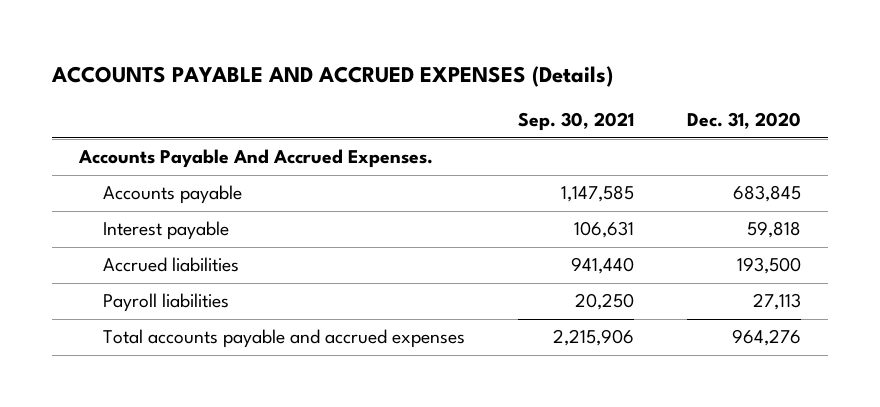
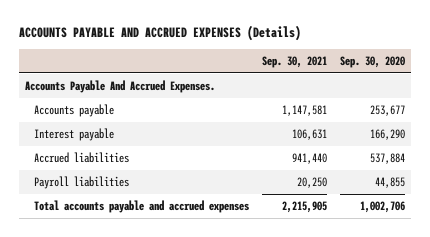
- | Sep. 30, 2021 | Dec. 31, 2020
+ | Sep. 30, 2021 | Sep. 30, 2020
- Accounts payable | 1,147,585 | 683,845
+ Accounts payable | 1,147,581 | 253,677
- Total accounts payable and accrued expenses | 2,215,906 | 964,276
+ Total accounts payable and accrued expenses | 2,215,905 | 1,002,706

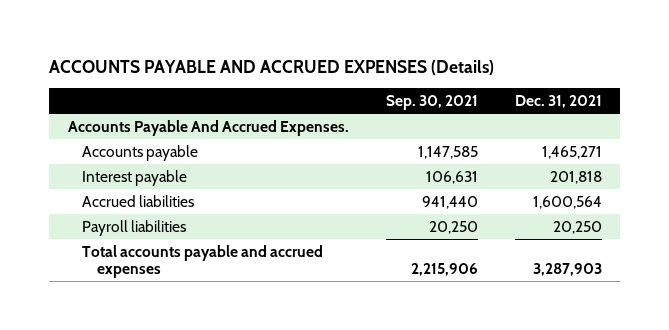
- | Sep. 30, 2021 | Sep. 30, 2020
+ | Sep. 30, 2021 | Dec. 31, 2021
- Accounts payable | 1,147,581 | 253,677
+ Accounts payable | 1,147,585 | 1,465,271
- Total accounts payable and accrued expenses | 2,215,905 | 1,002,706
+ Total accounts payable and accrued expenses | 2,215,906 | 3,287,903

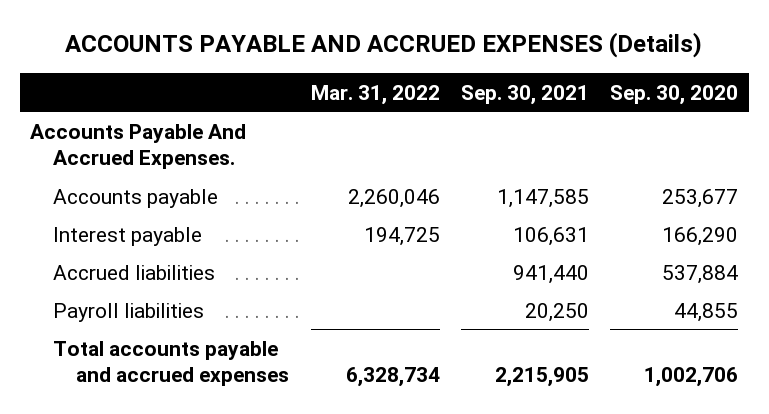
- | Sep. 30, 2021 | Dec. 31, 2021
+ | Mar. 31, 2022 | Sep. 30, 2021 | Sep. 30, 2020
- Total accounts payable and accrued expenses | 2,215,906 | 3,287,903
+ Total accounts payable and accrued expenses | 6,328,734 | 2,215,905 | 1,002,706

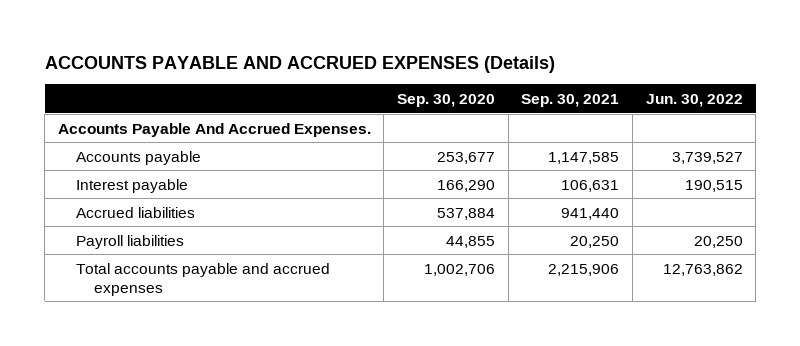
- | Mar. 31, 2022 | Sep. 30, 2021 | Sep. 30, 2020
+ | Sep. 30, 2020 | Sep. 30, 2021 | Jun. 30, 2022
- Total accounts payable and accrued expenses | 6,328,734 | 2,215,905 | 1,002,706
+ Total accounts payable and accrued expenses | 1,002,706 | 2,215,906 | 12,763,862

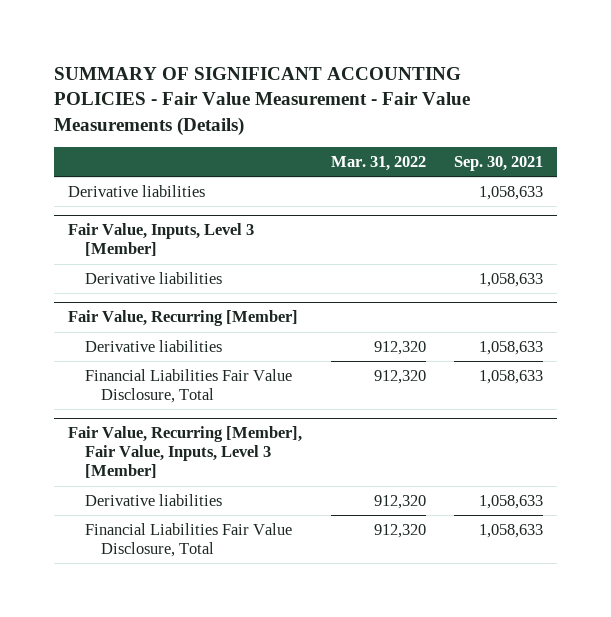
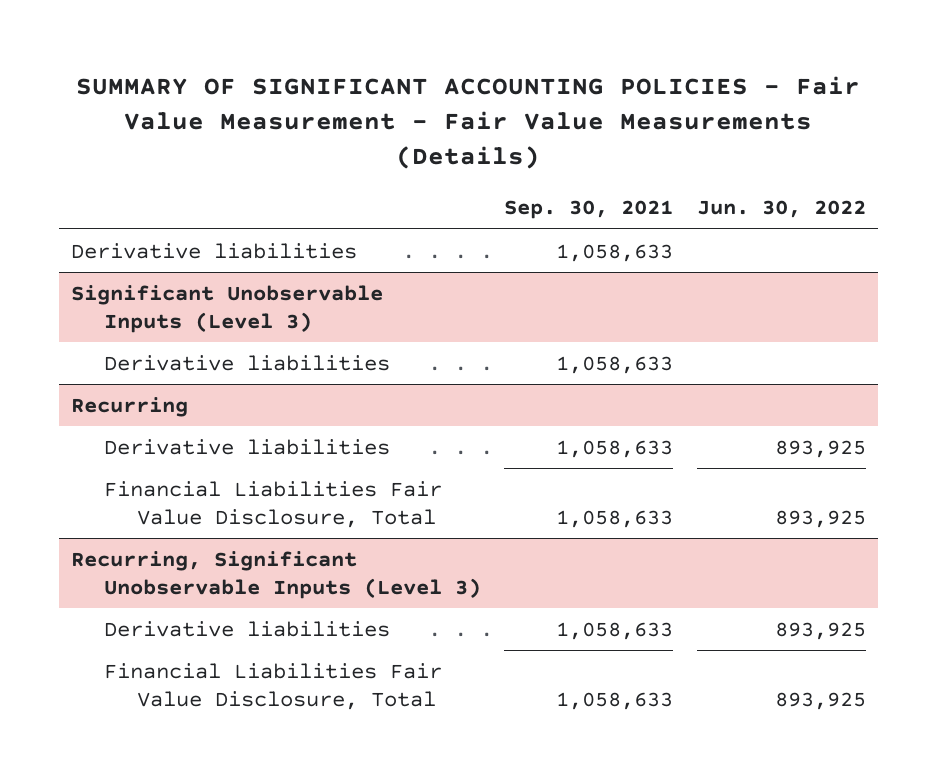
- | Mar. 31, 2022 | Sep. 30, 2021
+ | Sep. 30, 2021 | Jun. 30, 2022
- Fair Value, Inputs, Level 3 [Member]
+ Significant Unobservable Inputs (Level 3)
- Fair Value, Recurring [Member]
+ Recurring
- Fair Value, Recurring [Member], Fair Value, Inputs, Level 3 [Member]
+ Recurring, Significant Unobservable Inputs (Level 3)

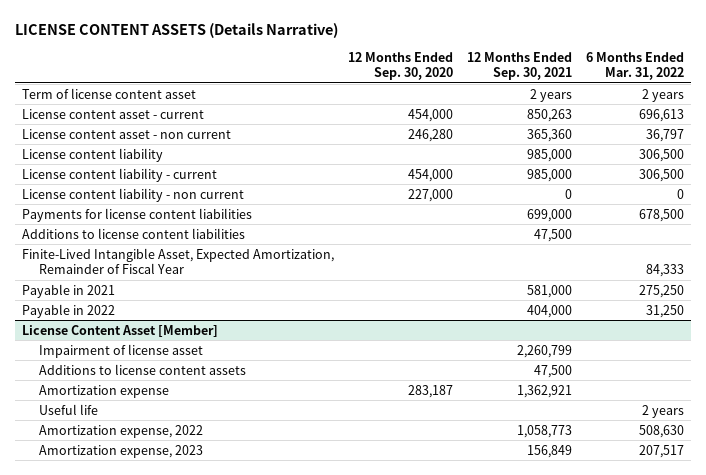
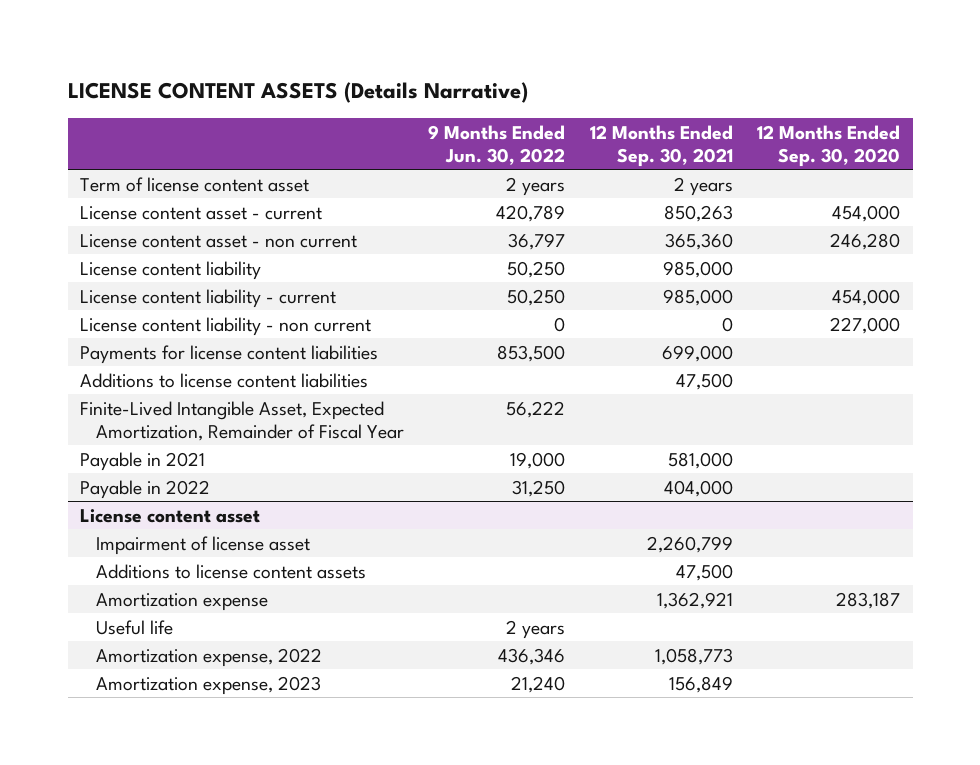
- | 12 Months Ended Sep. 30, 2020 | 12 Months Ended Sep. 30, 2021 | 6 Months Ended Mar. 31, 2022
+ | 9 Months Ended Jun. 30, 2022 | 12 Months Ended Sep. 30, 2021 | 12 Months Ended Sep. 30, 2020
- License Content Asset [Member]
+ License content asset

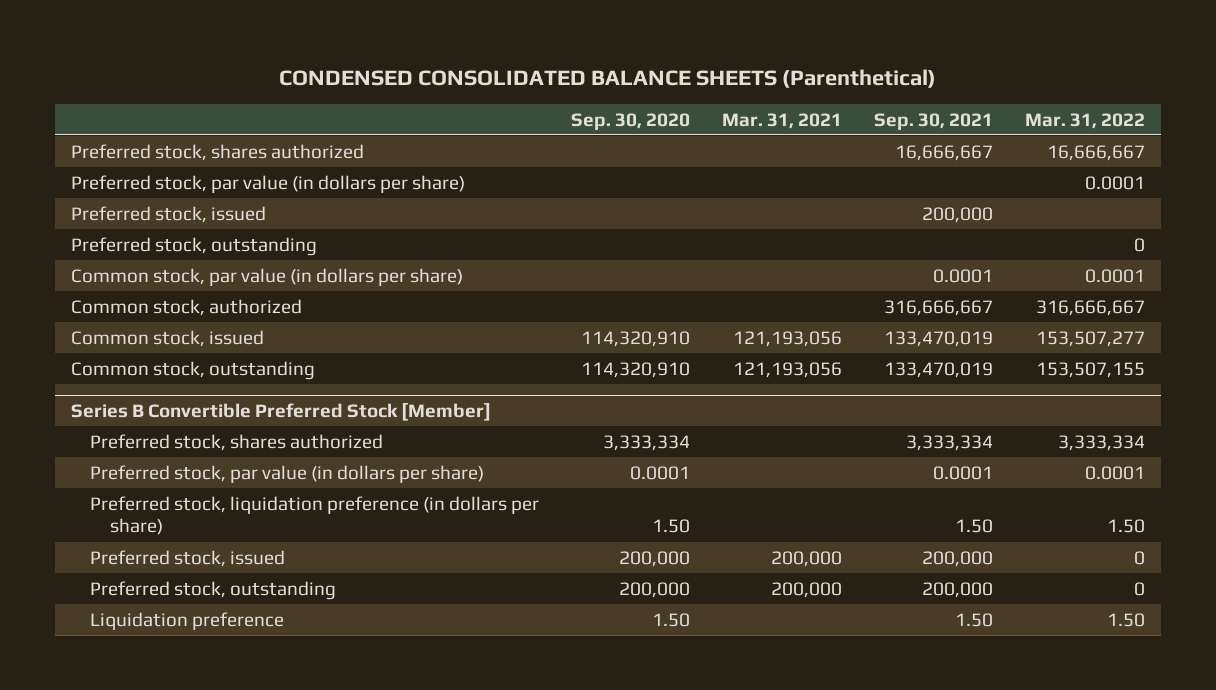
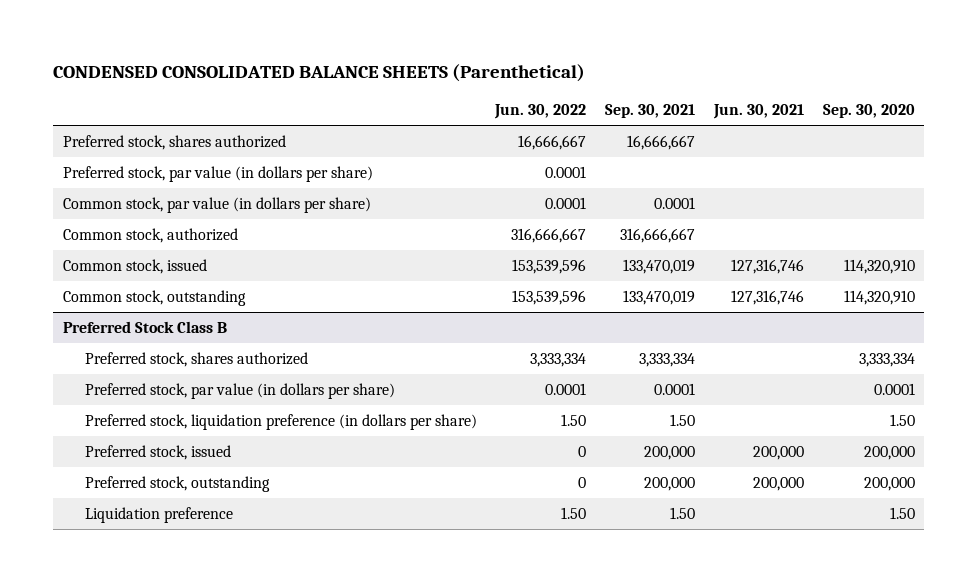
- | Sep. 30, 2020 | Mar. 31, 2021 | Sep. 30, 2021 | Mar. 31, 2022
+ | Jun. 30, 2022 | Sep. 30, 2021 | Jun. 30, 2021 | Sep. 30, 2020
- Preferred stock, issued | | | 200,000 |
- Preferred stock, outstanding | | | | 0
- Series B Convertible Preferred Stock [Member]
+ Preferred Stock Class B

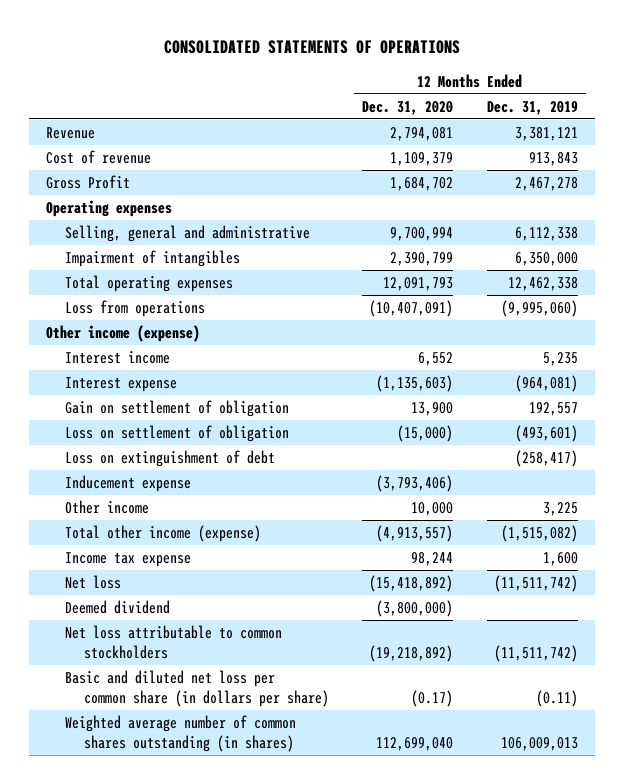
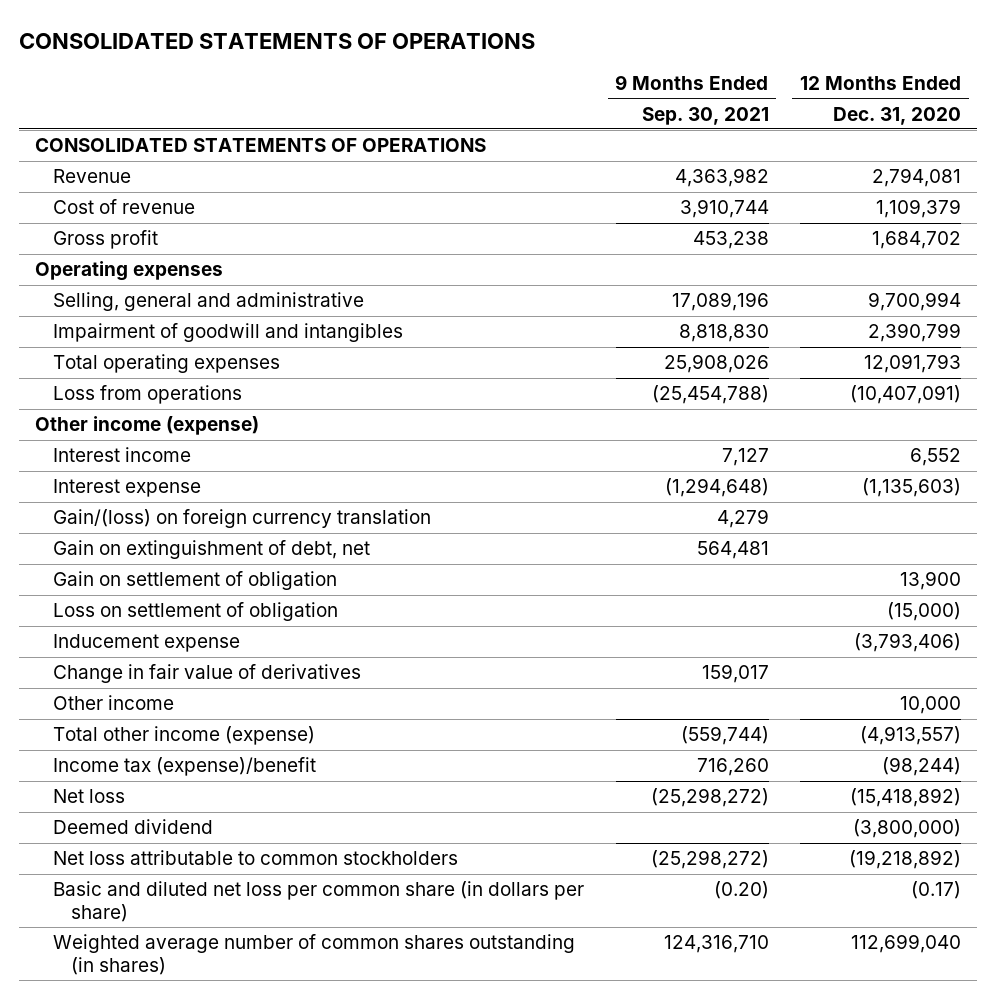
- | 12 Months Ended Dec. 31, 2020 | 12 Months Ended Dec. 31, 2019
+ | 9 Months Ended Sep. 30, 2021 | 12 Months Ended Dec. 31, 2020
+ CONSOLIDATED STATEMENTS OF OPERATIONS
- Gross Profit | 1,684,702 | 2,467,278
+ Gross profit | 453,238 | 1,684,702
- Impairment of intangibles | 2,390,799 | 6,350,000
+ Impairment of goodwill and intangibles | 8,818,830 | 2,390,799
+ Gain/(loss) on foreign currency translation | 4,279 |
+ Gain on extinguishment of debt, net | 564,481 |
- Loss on extinguishment of debt | | (258,417)
+ Change in fair value of derivatives | 159,017 |
- Income tax expense | 98,244 | 1,600
+ Income tax (expense)/benefit | 716,260 | (98,244)

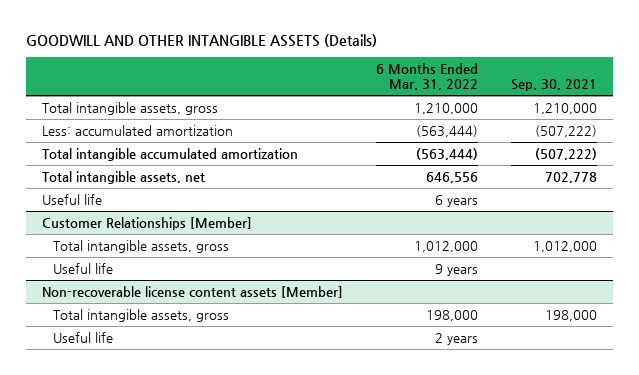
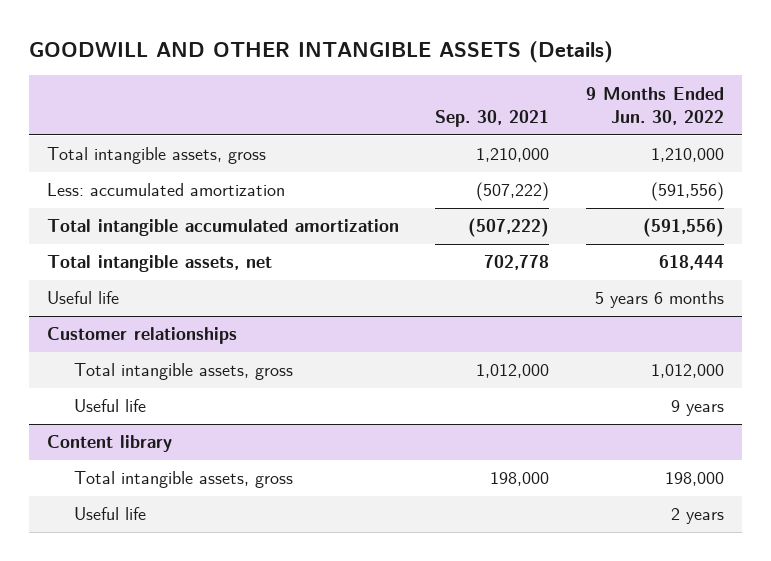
- | 6 Months Ended Mar. 31, 2022 | Sep. 30, 2021
+ | Sep. 30, 2021 | 9 Months Ended Jun. 30, 2022
- Customer Relationships [Member]
+ Customer relationships
- Non-recoverable license content assets [Member]
+ Content library

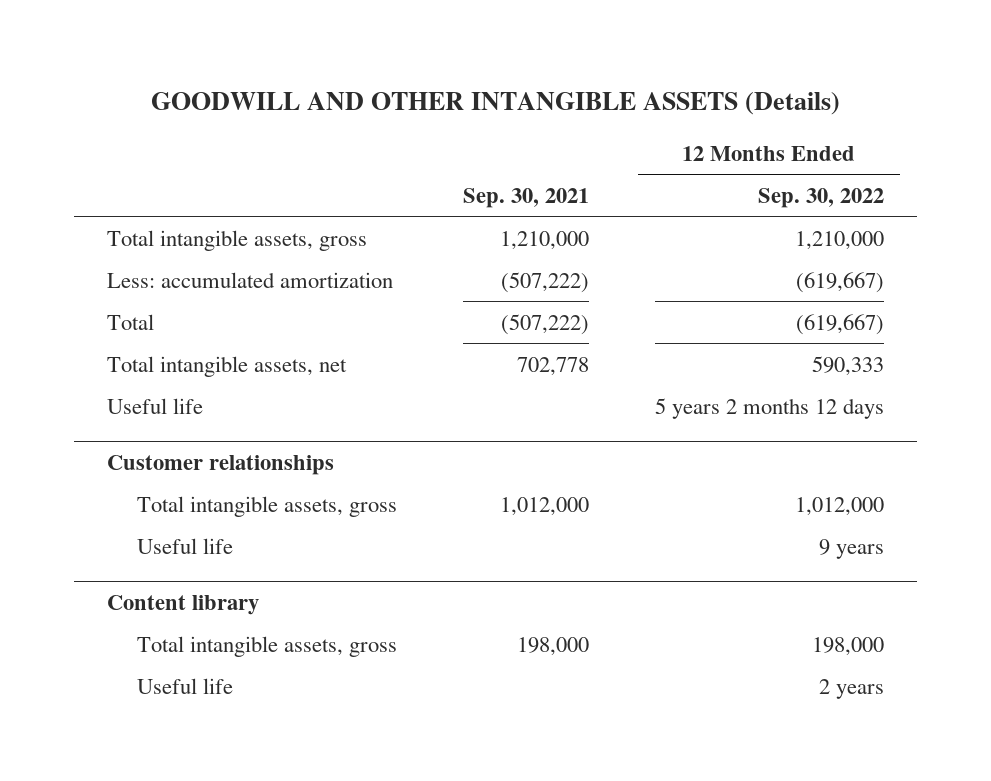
- | Sep. 30, 2021 | 9 Months Ended Jun. 30, 2022
+ | Sep. 30, 2021 | 12 Months Ended Sep. 30, 2022
- Total intangible accumulated amortization | (507,222) | (591,556)
+ Total | (507,222) | (619,667)

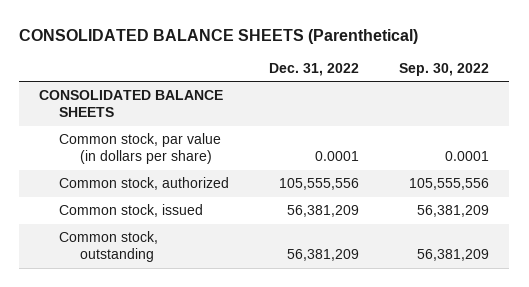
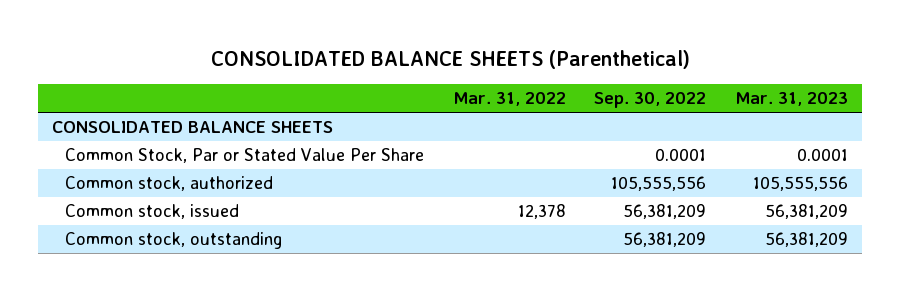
- | Dec. 31, 2022 | Sep. 30, 2022
+ | Mar. 31, 2022 | Sep. 30, 2022 | Mar. 31, 2023
- Common stock, par value (in dollars per share) | 0.0001 | 0.0001
+ Common Stock, Par or Stated Value Per Share | | 0.0001 | 0.0001

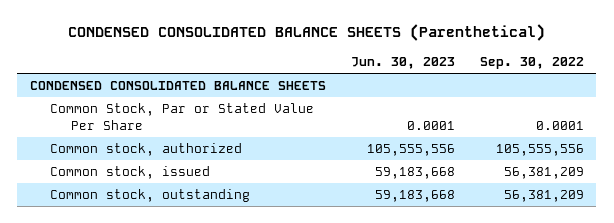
- CONSOLIDATED BALANCE SHEETS (Parenthetical)
+ CONDENSED CONSOLIDATED BALANCE SHEETS (Parenthetical)
- | Mar. 31, 2022 | Sep. 30, 2022 | Mar. 31, 2023
+ | Jun. 30, 2023 | Sep. 30, 2022
- CONSOLIDATED BALANCE SHEETS
+ CONDENSED CONSOLIDATED BALANCE SHEETS

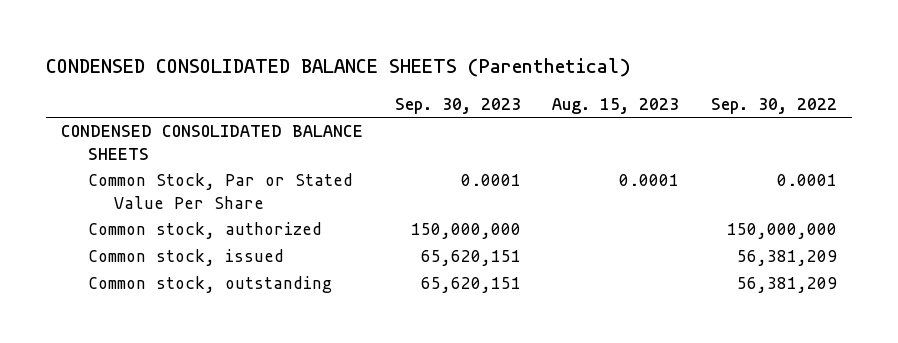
- | Jun. 30, 2023 | Sep. 30, 2022
+ | Sep. 30, 2023 | Aug. 15, 2023 | Sep. 30, 2022
- Common stock, authorized | 105,555,556 | 105,555,556
+ Common stock, authorized | 150,000,000 | | 150,000,000

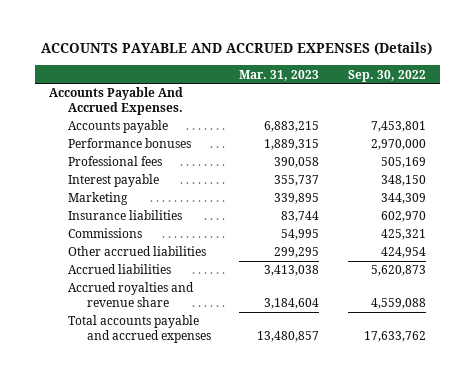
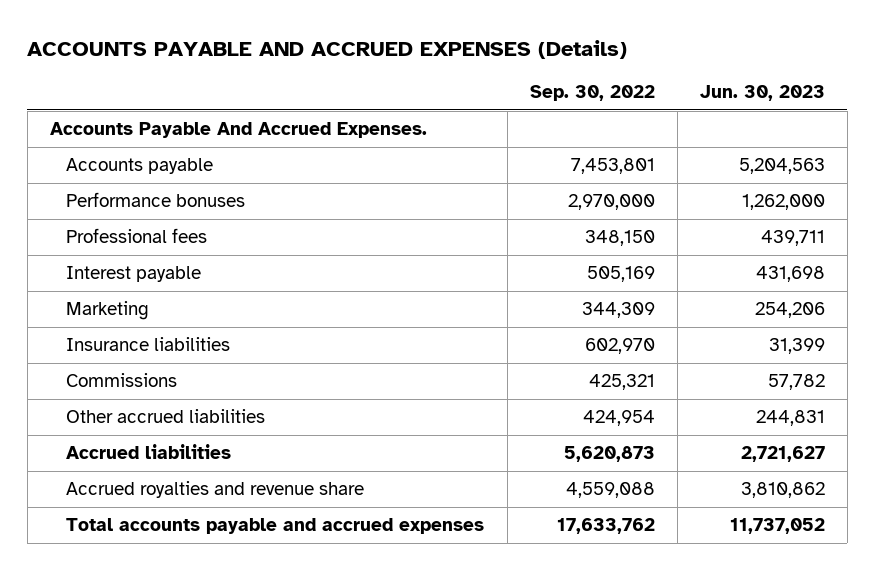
- | Mar. 31, 2023 | Sep. 30, 2022
+ | Sep. 30, 2022 | Jun. 30, 2023
- Professional fees | 390,058 | 505,169
- Interest payable | 355,737 | 348,150
+ Professional fees | 348,150 | 439,711
+ Interest payable | 505,169 | 431,698

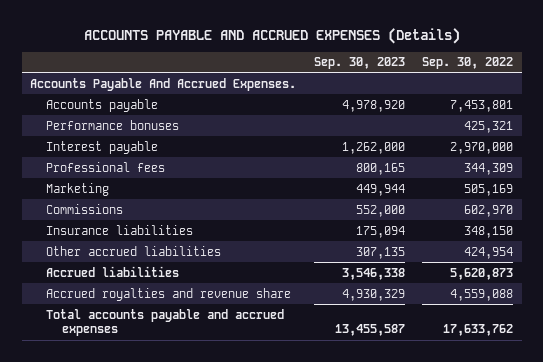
- | Sep. 30, 2022 | Jun. 30, 2023
+ | Sep. 30, 2023 | Sep. 30, 2022
- Performance bonuses | 2,970,000 | 1,262,000
- Professional fees | 348,150 | 439,711
- Interest payable | 505,169 | 431,698
- Marketing | 344,309 | 254,206
- Insurance liabilities | 602,970 | 31,399
- Commissions | 425,321 | 57,782
+ Performance bonuses | | 425,321
+ Interest payable | 1,262,000 | 2,970,000
+ Professional fees | 800,165 | 344,309
+ Marketing | 449,944 | 505,169
+ Commissions | 552,000 | 602,970
+ Insurance liabilities | 175,094 | 348,150

